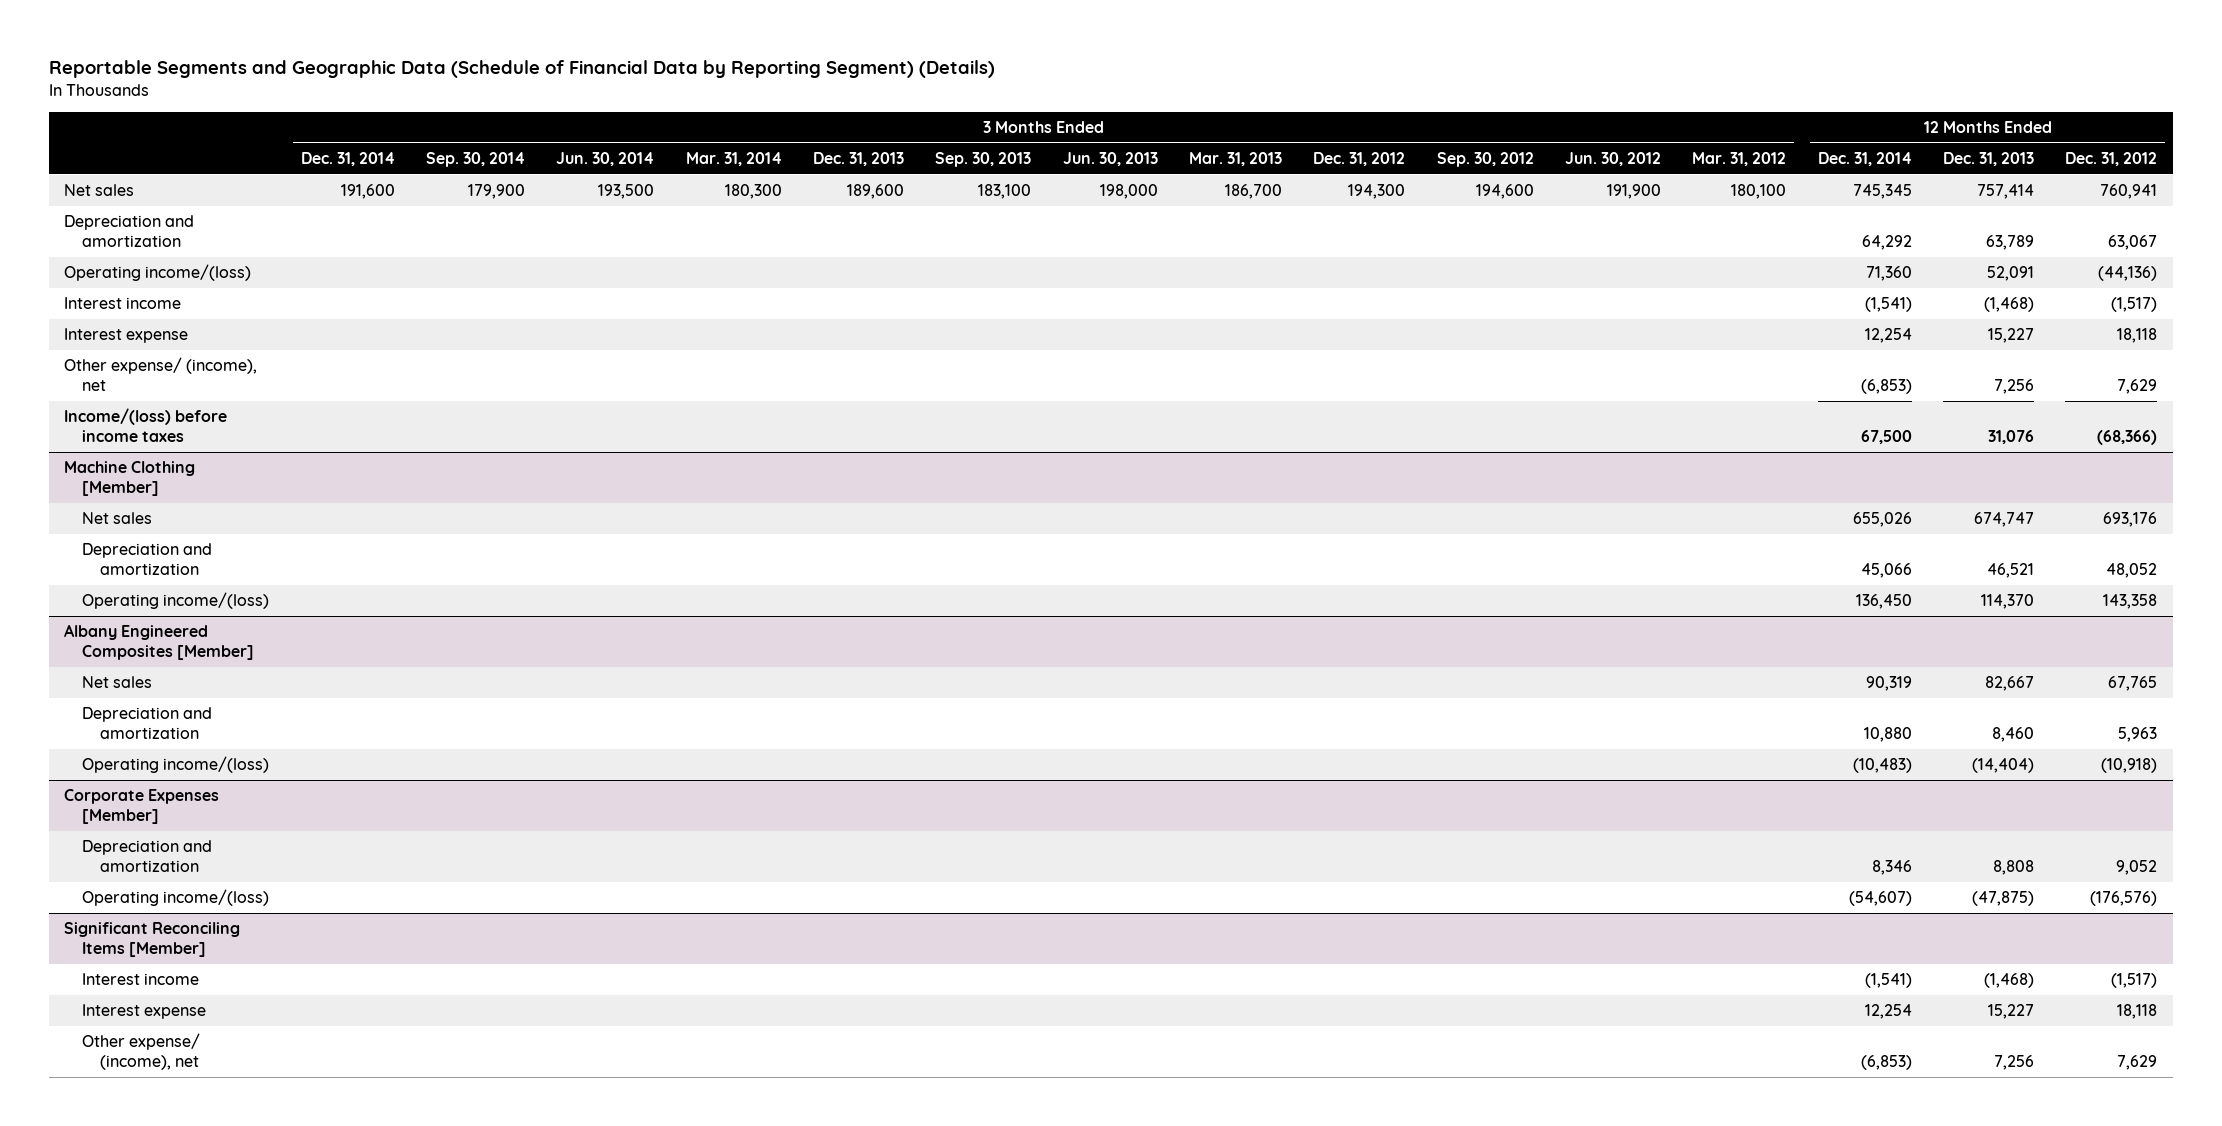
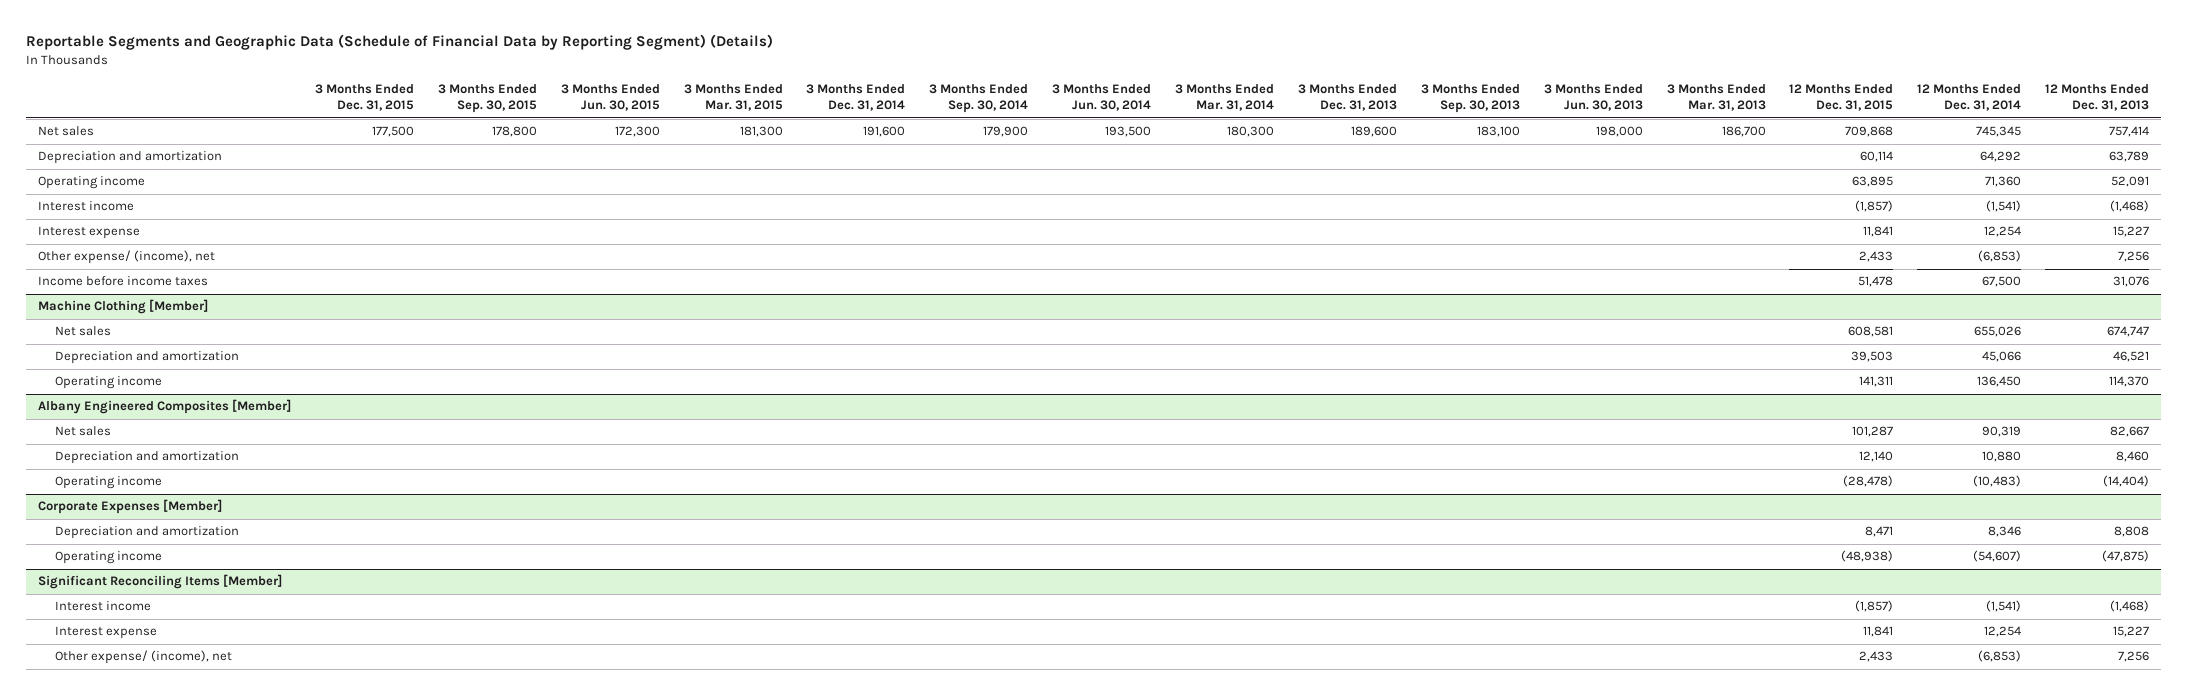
- | 3 Months Ended Dec. 31, 2014 | 3 Months Ended Sep. 30, 2014 | 3 Months Ended Jun. 30, 2014 | 3 Months Ended Mar. 31, 2014 | 3 Months Ended Dec. 31, 2013 | 3 Months Ended Sep. 30, 2013 | 3 Months Ended Jun. 30, 2013 | 3 Months Ended Mar. 31, 2013 | 3 Months Ended Dec. 31, 2012 | 3 Months Ended Sep. 30, 2012 | 3 Months Ended Jun. 30, 2012 | 3 Months Ended Mar. 31, 2012 | 12 Months Ended Dec. 31, 2014 | 12 Months Ended Dec. 31, 2013 | 12 Months Ended Dec. 31, 2012
+ | 3 Months Ended Dec. 31, 2015 | 3 Months Ended Sep. 30, 2015 | 3 Months Ended Jun. 30, 2015 | 3 Months Ended Mar. 31, 2015 | 3 Months Ended Dec. 31, 2014 | 3 Months Ended Sep. 30, 2014 | 3 Months Ended Jun. 30, 2014 | 3 Months Ended Mar. 31, 2014 | 3 Months Ended Dec. 31, 2013 | 3 Months Ended Sep. 30, 2013 | 3 Months Ended Jun. 30, 2013 | 3 Months Ended Mar. 31, 2013 | 12 Months Ended Dec. 31, 2015 | 12 Months Ended Dec. 31, 2014 | 12 Months Ended Dec. 31, 2013
- Operating income/(loss) | | | | | | | | | | | | | 71,360 | 52,091 | (44,136)
+ Operating income | | | | | | | | | | | | | 63,895 | 71,360 | 52,091
- Income/(loss) before income taxes | | | | | | | | | | | | | 67,500 | 31,076 | (68,366)
+ Income before income taxes | | | | | | | | | | | | | 51,478 | 67,500 | 31,076
@ Machine Clothing [Member]
- Operating income/(loss) | | | | | | | | | | | | | 136,450 | 114,370 | 143,358
+ Operating income | | | | | | | | | | | | | 141,311 | 136,450 | 114,370
@ Albany Engineered Composites [Member]
- Operating income/(loss) | | | | | | | | | | | | | (10,483) | (14,404) | (10,918)
+ Operating income | | | | | | | | | | | | | (28,478) | (10,483) | (14,404)
@ Corporate Expenses [Member]
- Operating income/(loss) | | | | | | | | | | | | | (54,607) | (47,875) | (176,576)
+ Operating income | | | | | | | | | | | | | (48,938) | (54,607) | (47,875)

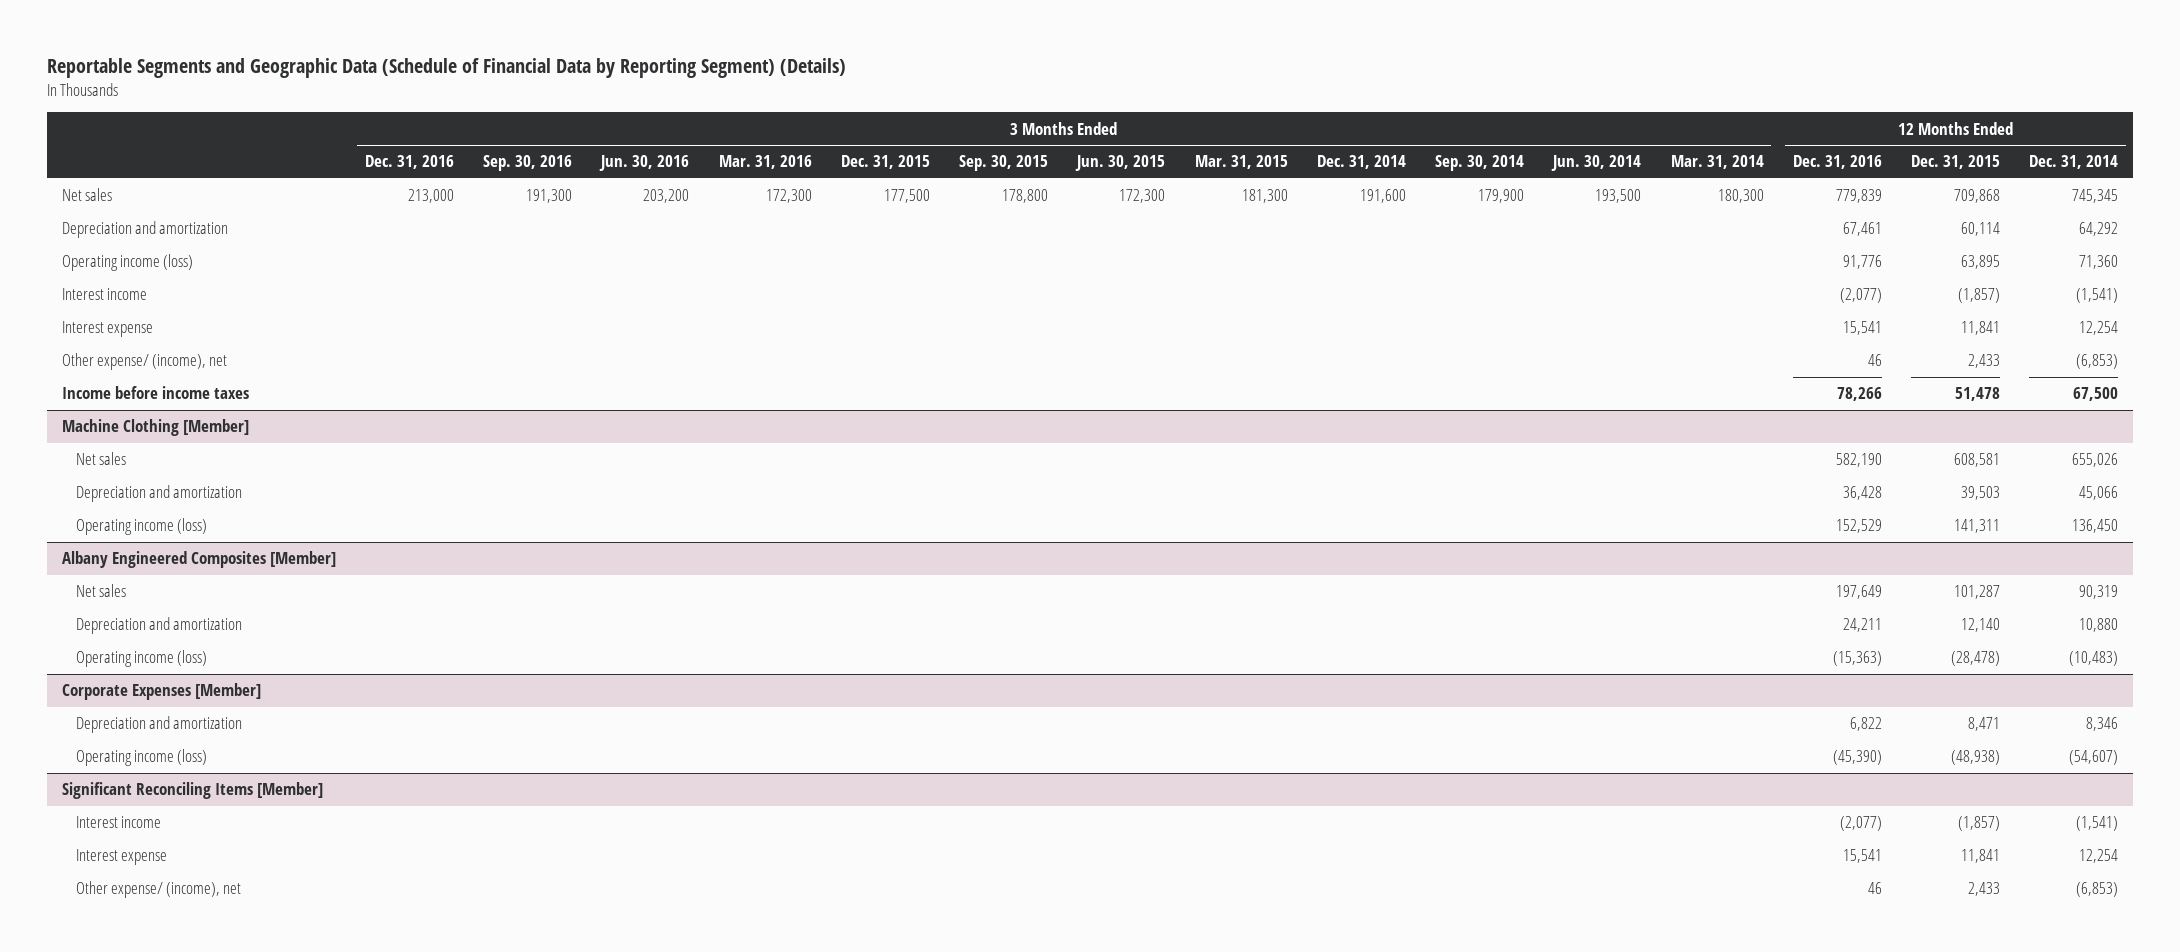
- | 3 Months Ended Dec. 31, 2015 | 3 Months Ended Sep. 30, 2015 | 3 Months Ended Jun. 30, 2015 | 3 Months Ended Mar. 31, 2015 | 3 Months Ended Dec. 31, 2014 | 3 Months Ended Sep. 30, 2014 | 3 Months Ended Jun. 30, 2014 | 3 Months Ended Mar. 31, 2014 | 3 Months Ended Dec. 31, 2013 | 3 Months Ended Sep. 30, 2013 | 3 Months Ended Jun. 30, 2013 | 3 Months Ended Mar. 31, 2013 | 12 Months Ended Dec. 31, 2015 | 12 Months Ended Dec. 31, 2014 | 12 Months Ended Dec. 31, 2013
+ | 3 Months Ended Dec. 31, 2016 | 3 Months Ended Sep. 30, 2016 | 3 Months Ended Jun. 30, 2016 | 3 Months Ended Mar. 31, 2016 | 3 Months Ended Dec. 31, 2015 | 3 Months Ended Sep. 30, 2015 | 3 Months Ended Jun. 30, 2015 | 3 Months Ended Mar. 31, 2015 | 3 Months Ended Dec. 31, 2014 | 3 Months Ended Sep. 30, 2014 | 3 Months Ended Jun. 30, 2014 | 3 Months Ended Mar. 31, 2014 | 12 Months Ended Dec. 31, 2016 | 12 Months Ended Dec. 31, 2015 | 12 Months Ended Dec. 31, 2014
- Operating income | | | | | | | | | | | | | 63,895 | 71,360 | 52,091
+ Operating income (loss) | | | | | | | | | | | | | 91,776 | 63,895 | 71,360
@ Machine Clothing [Member]
- Operating income | | | | | | | | | | | | | 141,311 | 136,450 | 114,370
+ Operating income (loss) | | | | | | | | | | | | | 152,529 | 141,311 | 136,450
@ Albany Engineered Composites [Member]
- Operating income | | | | | | | | | | | | | (28,478) | (10,483) | (14,404)
+ Operating income (loss) | | | | | | | | | | | | | (15,363) | (28,478) | (10,483)
@ Corporate Expenses [Member]
- Operating income | | | | | | | | | | | | | (48,938) | (54,607) | (47,875)
+ Operating income (loss) | | | | | | | | | | | | | (45,390) | (48,938) | (54,607)

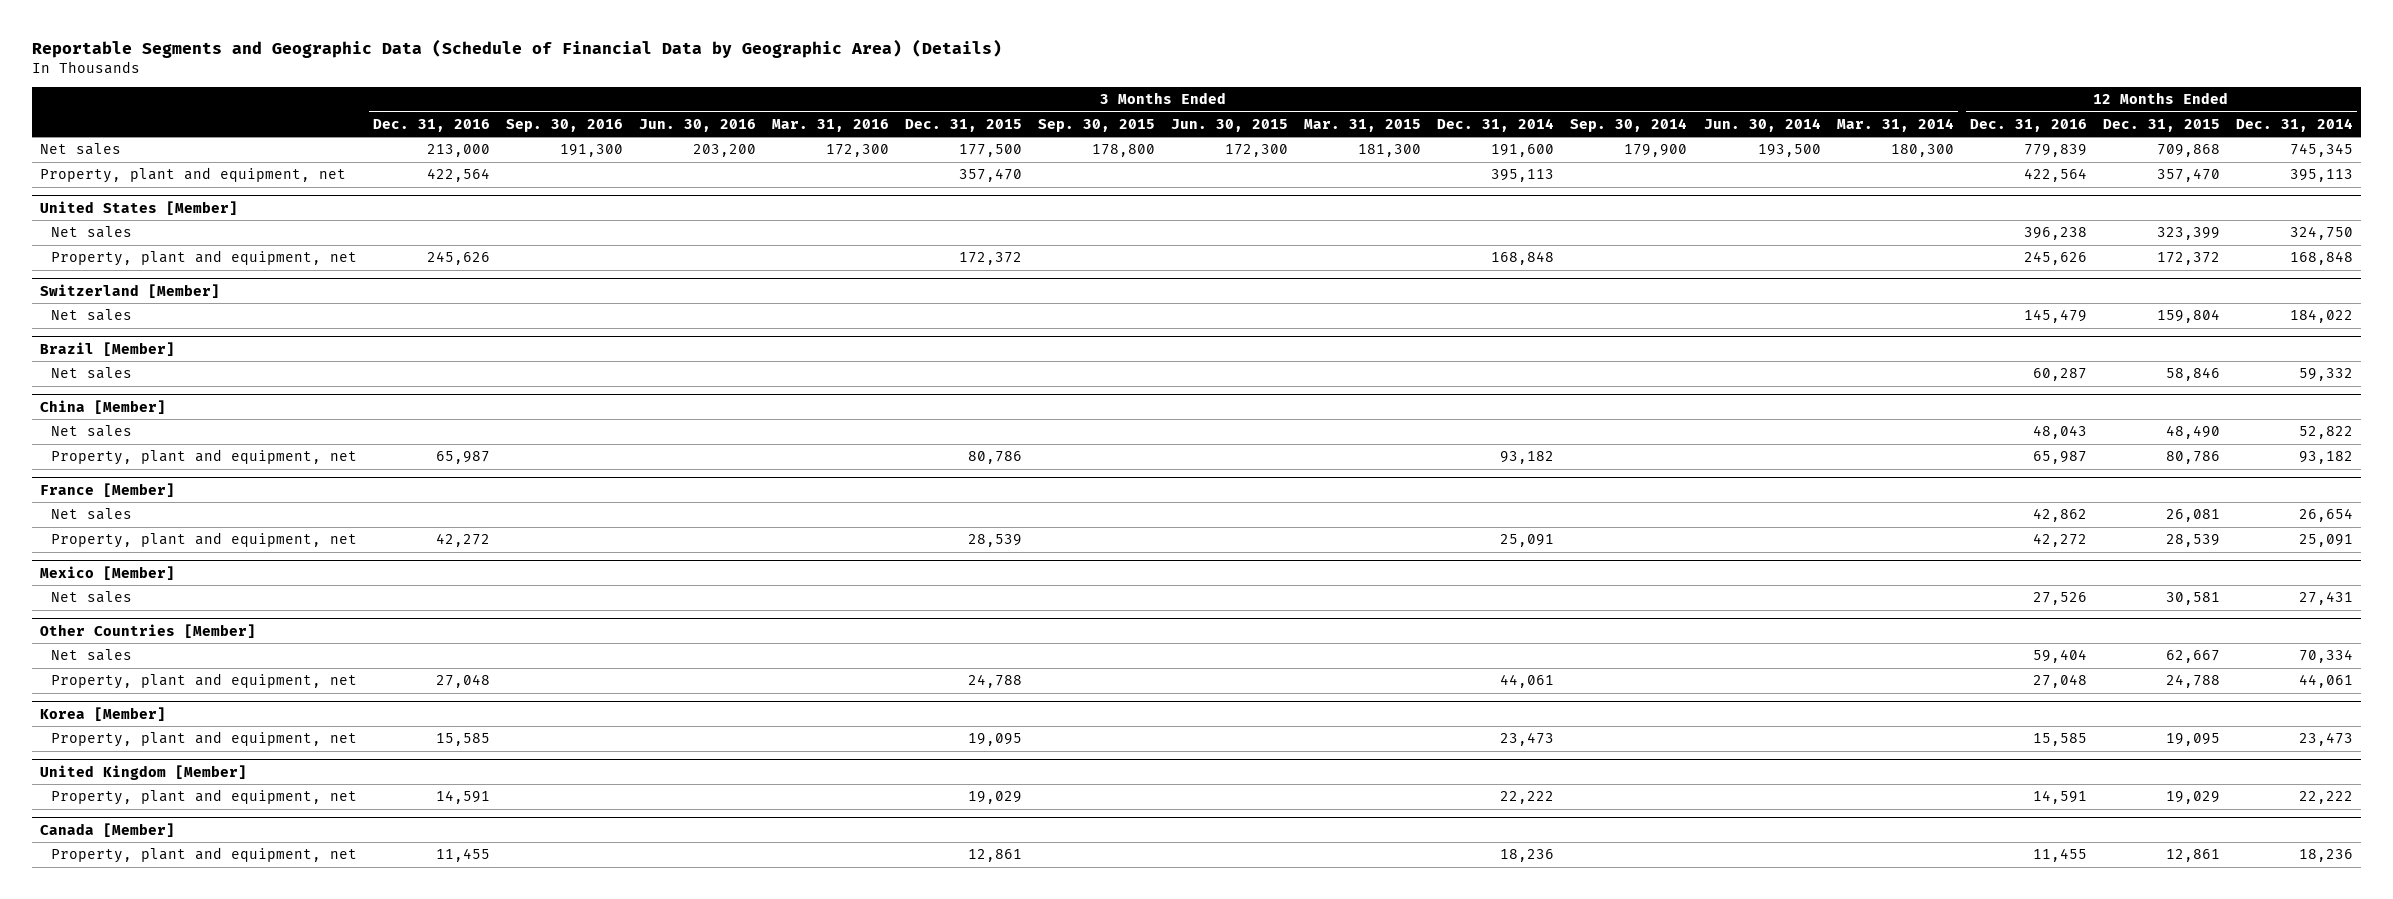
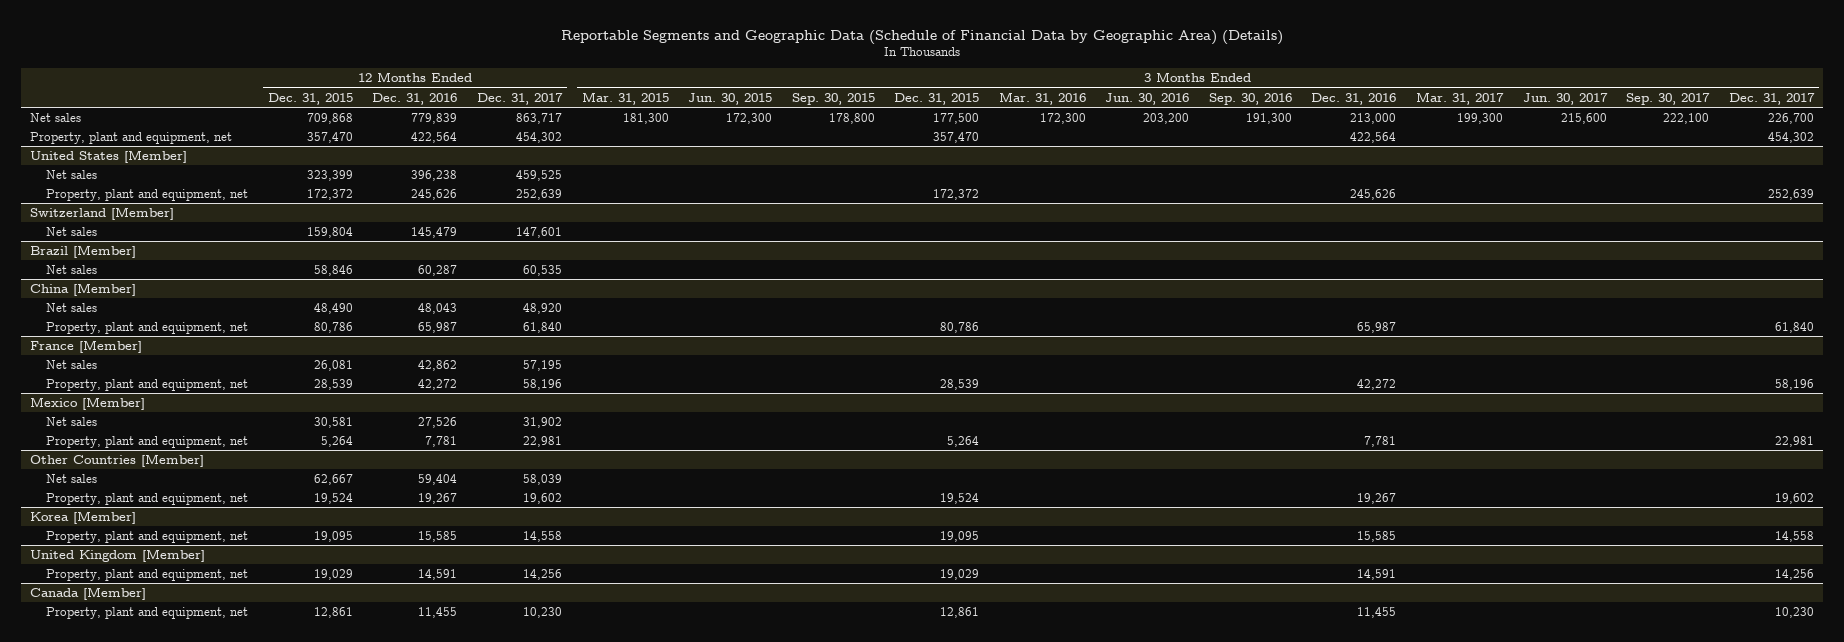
- | 3 Months Ended Dec. 31, 2016 | 3 Months Ended Sep. 30, 2016 | 3 Months Ended Jun. 30, 2016 | 3 Months Ended Mar. 31, 2016 | 3 Months Ended Dec. 31, 2015 | 3 Months Ended Sep. 30, 2015 | 3 Months Ended Jun. 30, 2015 | 3 Months Ended Mar. 31, 2015 | 3 Months Ended Dec. 31, 2014 | 3 Months Ended Sep. 30, 2014 | 3 Months Ended Jun. 30, 2014 | 3 Months Ended Mar. 31, 2014 | 12 Months Ended Dec. 31, 2016 | 12 Months Ended Dec. 31, 2015 | 12 Months Ended Dec. 31, 2014
+ | 12 Months Ended Dec. 31, 2015 | 12 Months Ended Dec. 31, 2016 | 12 Months Ended Dec. 31, 2017 | 3 Months Ended Mar. 31, 2015 | 3 Months Ended Jun. 30, 2015 | 3 Months Ended Sep. 30, 2015 | 3 Months Ended Dec. 31, 2015 | 3 Months Ended Mar. 31, 2016 | 3 Months Ended Jun. 30, 2016 | 3 Months Ended Sep. 30, 2016 | 3 Months Ended Dec. 31, 2016 | 3 Months Ended Mar. 31, 2017 | 3 Months Ended Jun. 30, 2017 | 3 Months Ended Sep. 30, 2017 | 3 Months Ended Dec. 31, 2017
@ Mexico [Member]
+ Property, plant and equipment, net | 5,264 | 7,781 | 22,981 | | | | 5,264 | | | | 7,781 | | | | 22,981
@ Other Countries [Member]
- Property, plant and equipment, net | 27,048 | | | | 24,788 | | | | 44,061 | | | | 27,048 | 24,788 | 44,061
+ Property, plant and equipment, net | 19,524 | 19,267 | 19,602 | | | | 19,524 | | | | 19,267 | | | | 19,602

